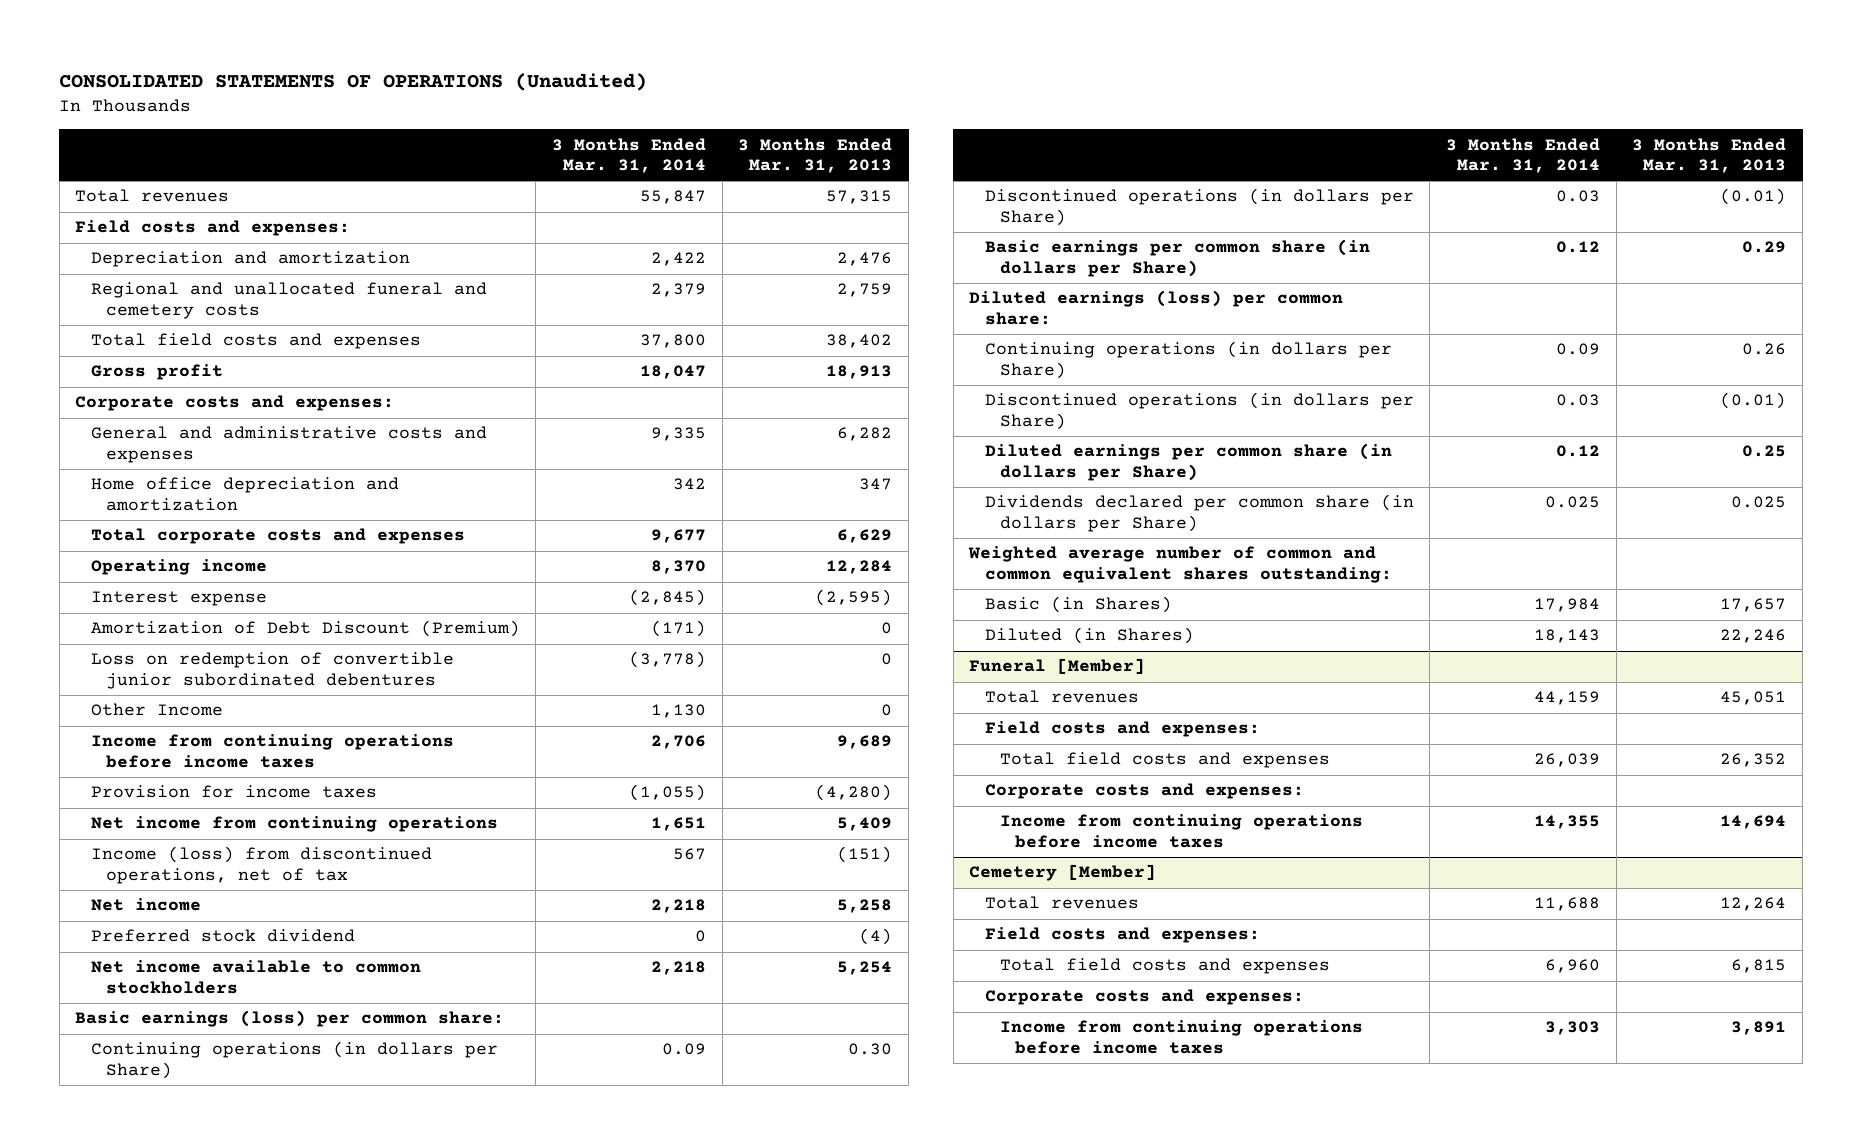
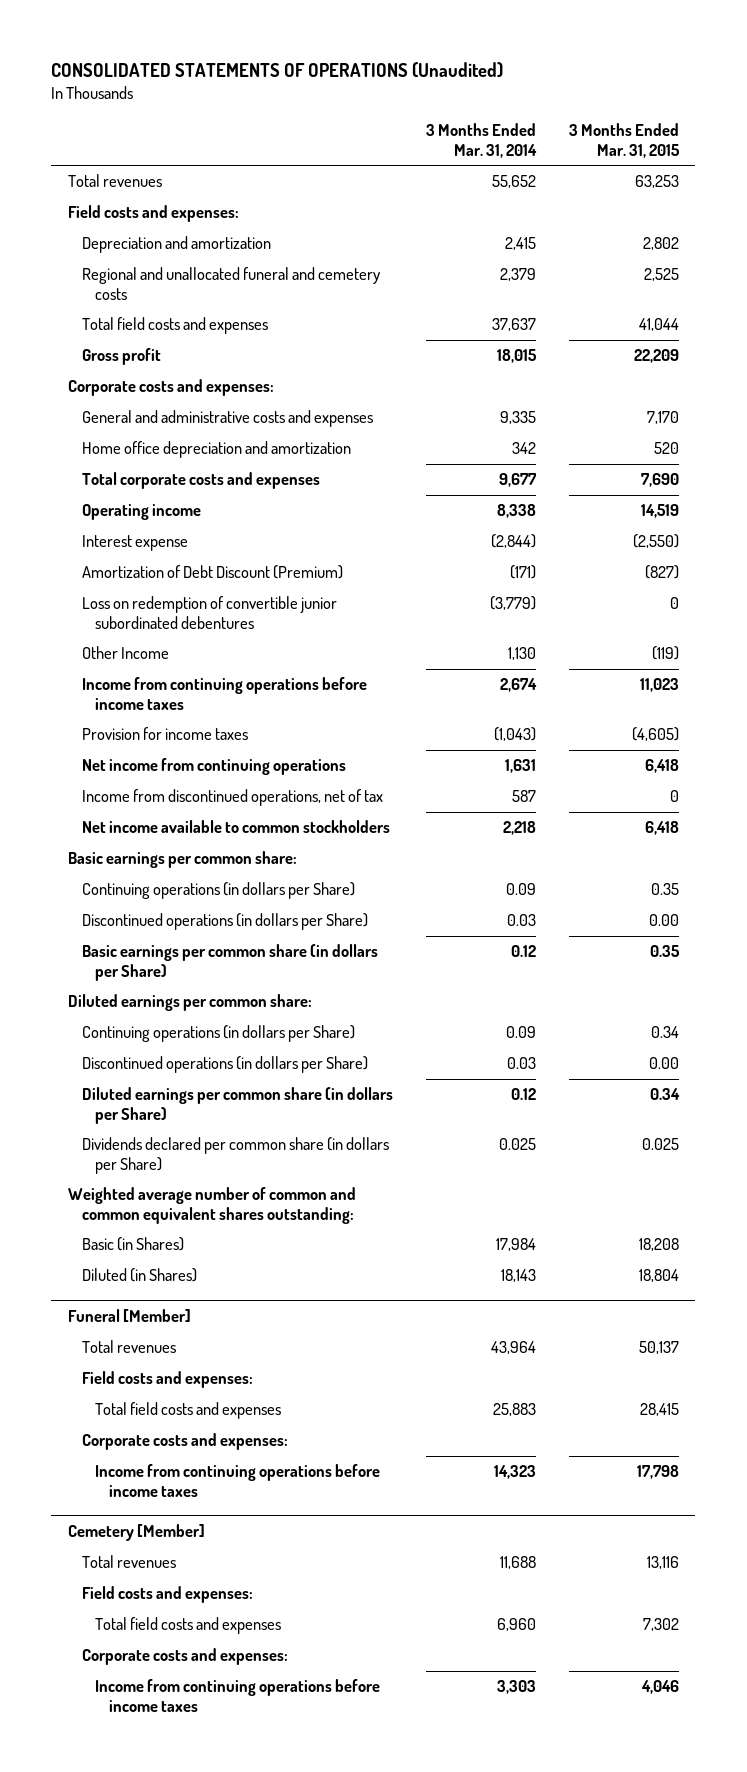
- | 3 Months Ended Mar. 31, 2014 | 3 Months Ended Mar. 31, 2013
+ | 3 Months Ended Mar. 31, 2014 | 3 Months Ended Mar. 31, 2015
- Total revenues | 55,847 | 57,315
+ Total revenues | 55,652 | 63,253
- Depreciation and amortization | 2,422 | 2,476
+ Depreciation and amortization | 2,415 | 2,802
- Total field costs and expenses | 37,800 | 38,402
- Gross profit | 18,047 | 18,913
+ Total field costs and expenses | 37,637 | 41,044
+ Gross profit | 18,015 | 22,209
- Operating income | 8,370 | 12,284
- Interest expense | (2,845) | (2,595)
+ Operating income | 8,338 | 14,519
+ Interest expense | (2,844) | (2,550)
- Loss on redemption of convertible junior subordinated debentures | (3,778) | 0
+ Loss on redemption of convertible junior subordinated debentures | (3,779) | 0
- Income from continuing operations before income taxes | 2,706 | 9,689
- Provision for income taxes | (1,055) | (4,280)
- Net income from continuing operations | 1,651 | 5,409
- Income (loss) from discontinued operations, net of tax | 567 | (151)
- Net income | 2,218 | 5,258
- Preferred stock dividend | 0 | (4)
+ Income from continuing operations before income taxes | 2,674 | 11,023
+ Provision for income taxes | (1,043) | (4,605)
+ Net income from continuing operations | 1,631 | 6,418
+ Income from discontinued operations, net of tax | 587 | 0
- Basic earnings (loss) per common share:
+ Basic earnings per common share:
- Diluted earnings (loss) per common share:
+ Diluted earnings per common share:
@ Funeral [Member]
- Total revenues | 44,159 | 45,051
+ Total revenues | 43,964 | 50,137
- Total field costs and expenses | 26,039 | 26,352
+ Total field costs and expenses | 25,883 | 28,415
- Income from continuing operations before income taxes | 14,355 | 14,694
+ Income from continuing operations before income taxes | 14,323 | 17,798

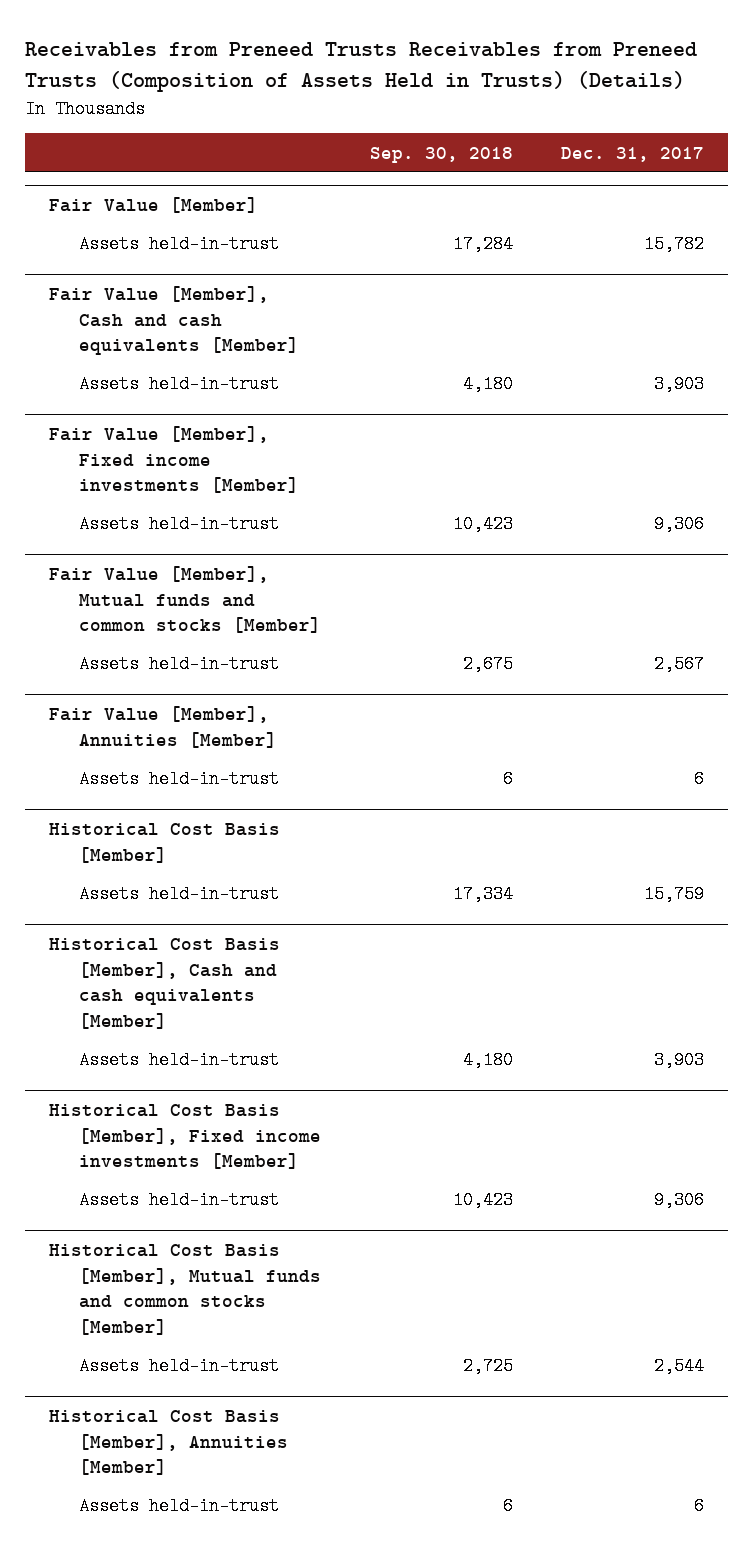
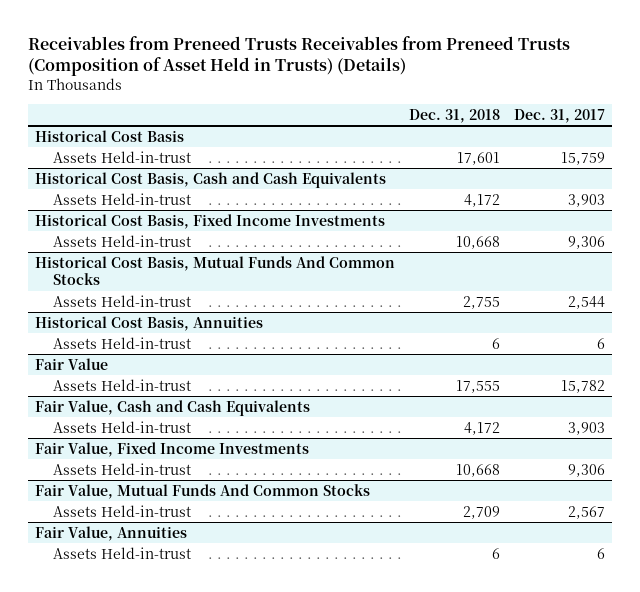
- Receivables from Preneed Trusts Receivables from Preneed Trusts (Composition of Assets Held in Trusts) (Details)
+ Receivables from Preneed Trusts Receivables from Preneed Trusts (Composition of Asset Held in Trusts) (Details)
- | Sep. 30, 2018 | Dec. 31, 2017
+ | Dec. 31, 2018 | Dec. 31, 2017
- Fair Value [Member]
- Assets held-in-trust | 17,284 | 15,782
- Fair Value [Member], Cash and cash equivalents [Member]
- Assets held-in-trust | 4,180 | 3,903
- Fair Value [Member], Fixed income investments [Member]
- Assets held-in-trust | 10,423 | 9,306
- Fair Value [Member], Mutual funds and common stocks [Member]
- Assets held-in-trust | 2,675 | 2,567
- Fair Value [Member], Annuities [Member]
- Assets held-in-trust | 6 | 6
- Historical Cost Basis [Member]
- Assets held-in-trust | 17,334 | 15,759
- Historical Cost Basis [Member], Cash and cash equivalents [Member]
- Assets held-in-trust | 4,180 | 3,903
- Historical Cost Basis [Member], Fixed income investments [Member]
- Assets held-in-trust | 10,423 | 9,306
- Historical Cost Basis [Member], Mutual funds and common stocks [Member]
- Assets held-in-trust | 2,725 | 2,544
- Historical Cost Basis [Member], Annuities [Member]
- Assets held-in-trust | 6 | 6
+ Historical Cost Basis
+ Assets Held-in-trust | 17,601 | 15,759
+ Historical Cost Basis, Cash and Cash Equivalents
+ Assets Held-in-trust | 4,172 | 3,903
+ Historical Cost Basis, Fixed Income Investments
+ Assets Held-in-trust | 10,668 | 9,306
+ Historical Cost Basis, Mutual Funds And Common Stocks
+ Assets Held-in-trust | 2,755 | 2,544
+ Historical Cost Basis, Annuities
+ Assets Held-in-trust | 6 | 6
+ Fair Value
+ Assets Held-in-trust | 17,555 | 15,782
+ Fair Value, Cash and Cash Equivalents
+ Assets Held-in-trust | 4,172 | 3,903
+ Fair Value, Fixed Income Investments
+ Assets Held-in-trust | 10,668 | 9,306
+ Fair Value, Mutual Funds And Common Stocks
+ Assets Held-in-trust | 2,709 | 2,567
+ Fair Value, Annuities
+ Assets Held-in-trust | 6 | 6

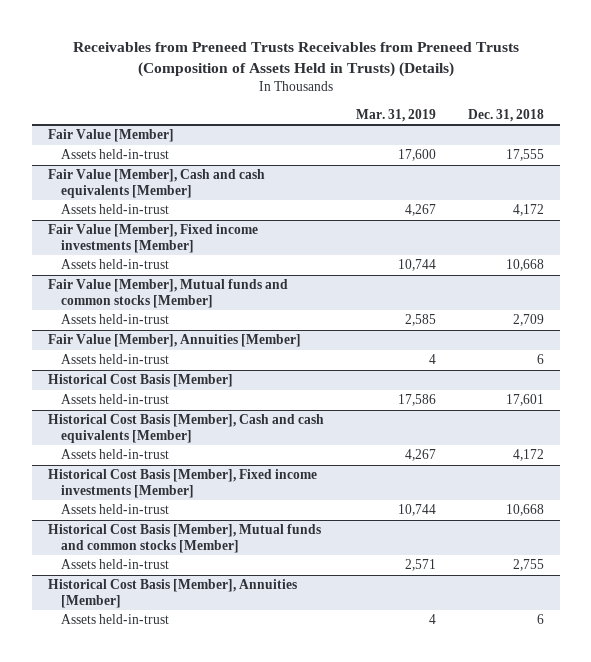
- Receivables from Preneed Trusts Receivables from Preneed Trusts (Composition of Asset Held in Trusts) (Details)
+ Receivables from Preneed Trusts Receivables from Preneed Trusts (Composition of Assets Held in Trusts) (Details)
- | Dec. 31, 2018 | Dec. 31, 2017
+ | Mar. 31, 2019 | Dec. 31, 2018
- Historical Cost Basis
- Assets Held-in-trust | 17,601 | 15,759
- Historical Cost Basis, Cash and Cash Equivalents
- Assets Held-in-trust | 4,172 | 3,903
- Historical Cost Basis, Fixed Income Investments
- Assets Held-in-trust | 10,668 | 9,306
- Historical Cost Basis, Mutual Funds And Common Stocks
- Assets Held-in-trust | 2,755 | 2,544
- Historical Cost Basis, Annuities
- Assets Held-in-trust | 6 | 6
- Fair Value
- Assets Held-in-trust | 17,555 | 15,782
- Fair Value, Cash and Cash Equivalents
- Assets Held-in-trust | 4,172 | 3,903
- Fair Value, Fixed Income Investments
- Assets Held-in-trust | 10,668 | 9,306
- Fair Value, Mutual Funds And Common Stocks
- Assets Held-in-trust | 2,709 | 2,567
- Fair Value, Annuities
- Assets Held-in-trust | 6 | 6
+ Fair Value [Member]
+ Assets held-in-trust | 17,600 | 17,555
+ Fair Value [Member], Cash and cash equivalents [Member]
+ Assets held-in-trust | 4,267 | 4,172
+ Fair Value [Member], Fixed income investments [Member]
+ Assets held-in-trust | 10,744 | 10,668
+ Fair Value [Member], Mutual funds and common stocks [Member]
+ Assets held-in-trust | 2,585 | 2,709
+ Fair Value [Member], Annuities [Member]
+ Assets held-in-trust | 4 | 6
+ Historical Cost Basis [Member]
+ Assets held-in-trust | 17,586 | 17,601
+ Historical Cost Basis [Member], Cash and cash equivalents [Member]
+ Assets held-in-trust | 4,267 | 4,172
+ Historical Cost Basis [Member], Fixed income investments [Member]
+ Assets held-in-trust | 10,744 | 10,668
+ Historical Cost Basis [Member], Mutual funds and common stocks [Member]
+ Assets held-in-trust | 2,571 | 2,755
+ Historical Cost Basis [Member], Annuities [Member]
+ Assets held-in-trust | 4 | 6

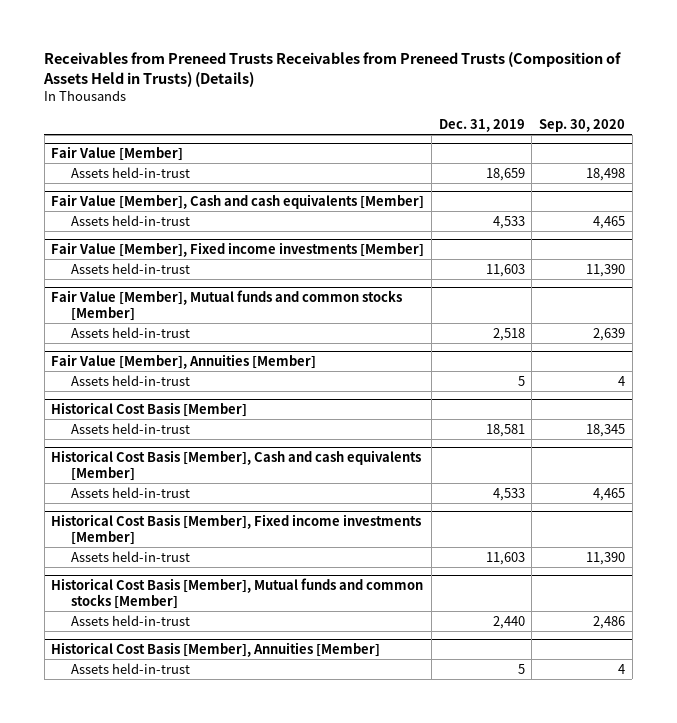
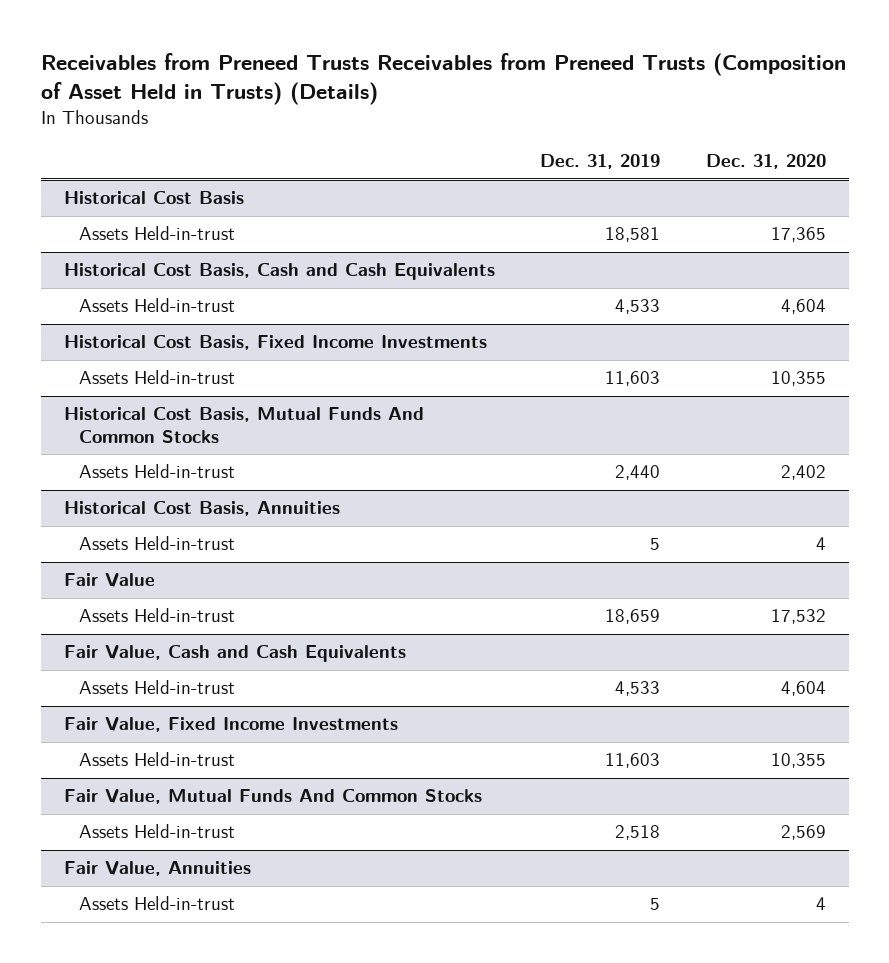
- Receivables from Preneed Trusts Receivables from Preneed Trusts (Composition of Assets Held in Trusts) (Details)
+ Receivables from Preneed Trusts Receivables from Preneed Trusts (Composition of Asset Held in Trusts) (Details)
- | Dec. 31, 2019 | Sep. 30, 2020
+ | Dec. 31, 2019 | Dec. 31, 2020
- Fair Value [Member]
- Assets held-in-trust | 18,659 | 18,498
- Fair Value [Member], Cash and cash equivalents [Member]
- Assets held-in-trust | 4,533 | 4,465
- Fair Value [Member], Fixed income investments [Member]
- Assets held-in-trust | 11,603 | 11,390
- Fair Value [Member], Mutual funds and common stocks [Member]
- Assets held-in-trust | 2,518 | 2,639
- Fair Value [Member], Annuities [Member]
- Assets held-in-trust | 5 | 4
- Historical Cost Basis [Member]
- Assets held-in-trust | 18,581 | 18,345
- Historical Cost Basis [Member], Cash and cash equivalents [Member]
- Assets held-in-trust | 4,533 | 4,465
- Historical Cost Basis [Member], Fixed income investments [Member]
- Assets held-in-trust | 11,603 | 11,390
- Historical Cost Basis [Member], Mutual funds and common stocks [Member]
- Assets held-in-trust | 2,440 | 2,486
- Historical Cost Basis [Member], Annuities [Member]
- Assets held-in-trust | 5 | 4
+ Historical Cost Basis
+ Assets Held-in-trust | 18,581 | 17,365
+ Historical Cost Basis, Cash and Cash Equivalents
+ Assets Held-in-trust | 4,533 | 4,604
+ Historical Cost Basis, Fixed Income Investments
+ Assets Held-in-trust | 11,603 | 10,355
+ Historical Cost Basis, Mutual Funds And Common Stocks
+ Assets Held-in-trust | 2,440 | 2,402
+ Historical Cost Basis, Annuities
+ Assets Held-in-trust | 5 | 4
+ Fair Value
+ Assets Held-in-trust | 18,659 | 17,532
+ Fair Value, Cash and Cash Equivalents
+ Assets Held-in-trust | 4,533 | 4,604
+ Fair Value, Fixed Income Investments
+ Assets Held-in-trust | 11,603 | 10,355
+ Fair Value, Mutual Funds And Common Stocks
+ Assets Held-in-trust | 2,518 | 2,569
+ Fair Value, Annuities
+ Assets Held-in-trust | 5 | 4

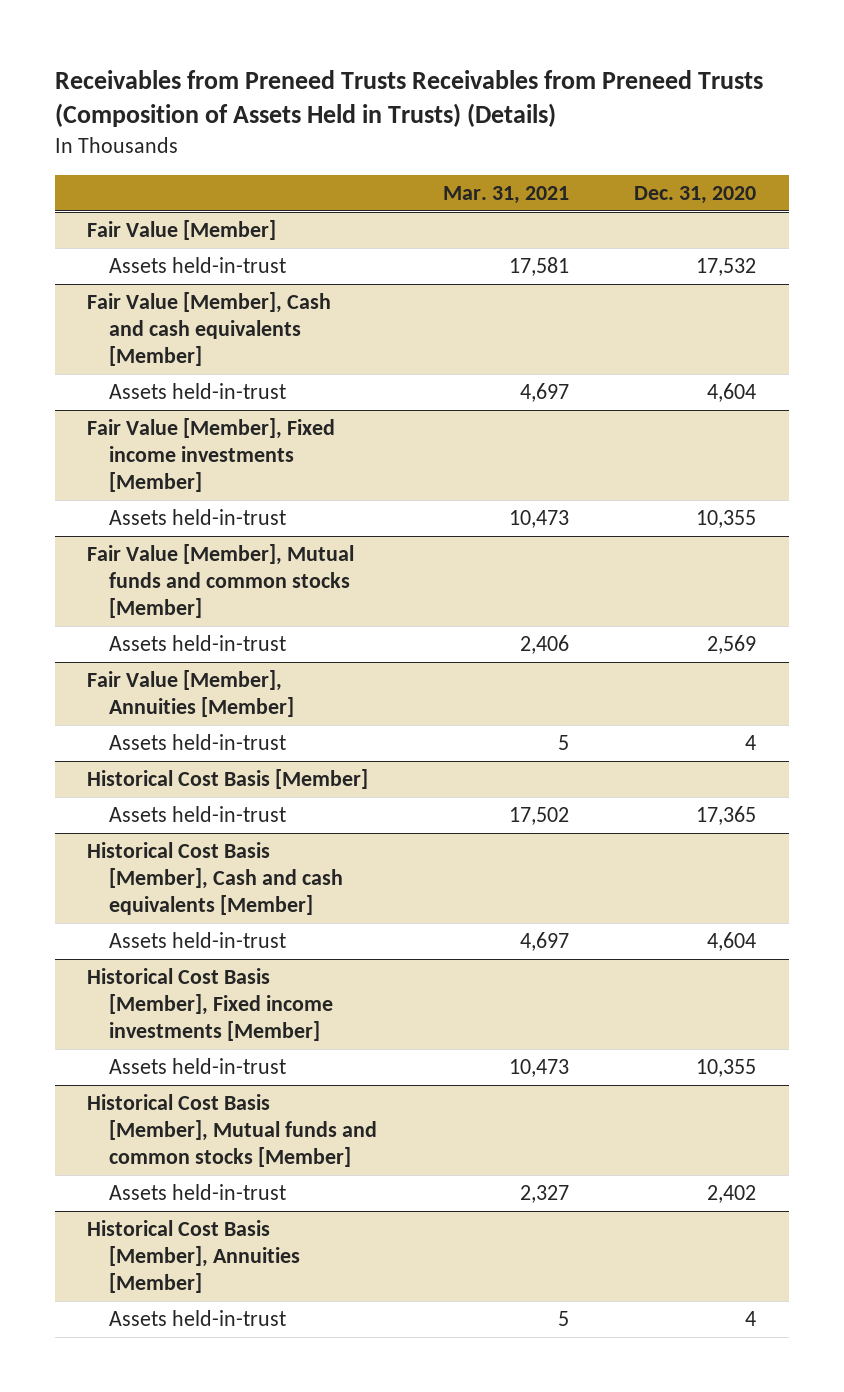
- Receivables from Preneed Trusts Receivables from Preneed Trusts (Composition of Asset Held in Trusts) (Details)
+ Receivables from Preneed Trusts Receivables from Preneed Trusts (Composition of Assets Held in Trusts) (Details)
- | Dec. 31, 2019 | Dec. 31, 2020
+ | Mar. 31, 2021 | Dec. 31, 2020
- Historical Cost Basis
- Assets Held-in-trust | 18,581 | 17,365
- Historical Cost Basis, Cash and Cash Equivalents
- Assets Held-in-trust | 4,533 | 4,604
- Historical Cost Basis, Fixed Income Investments
- Assets Held-in-trust | 11,603 | 10,355
- Historical Cost Basis, Mutual Funds And Common Stocks
- Assets Held-in-trust | 2,440 | 2,402
- Historical Cost Basis, Annuities
- Assets Held-in-trust | 5 | 4
- Fair Value
- Assets Held-in-trust | 18,659 | 17,532
- Fair Value, Cash and Cash Equivalents
- Assets Held-in-trust | 4,533 | 4,604
- Fair Value, Fixed Income Investments
- Assets Held-in-trust | 11,603 | 10,355
- Fair Value, Mutual Funds And Common Stocks
- Assets Held-in-trust | 2,518 | 2,569
- Fair Value, Annuities
- Assets Held-in-trust | 5 | 4
+ Fair Value [Member]
+ Assets held-in-trust | 17,581 | 17,532
+ Fair Value [Member], Cash and cash equivalents [Member]
+ Assets held-in-trust | 4,697 | 4,604
+ Fair Value [Member], Fixed income investments [Member]
+ Assets held-in-trust | 10,473 | 10,355
+ Fair Value [Member], Mutual funds and common stocks [Member]
+ Assets held-in-trust | 2,406 | 2,569
+ Fair Value [Member], Annuities [Member]
+ Assets held-in-trust | 5 | 4
+ Historical Cost Basis [Member]
+ Assets held-in-trust | 17,502 | 17,365
+ Historical Cost Basis [Member], Cash and cash equivalents [Member]
+ Assets held-in-trust | 4,697 | 4,604
+ Historical Cost Basis [Member], Fixed income investments [Member]
+ Assets held-in-trust | 10,473 | 10,355
+ Historical Cost Basis [Member], Mutual funds and common stocks [Member]
+ Assets held-in-trust | 2,327 | 2,402
+ Historical Cost Basis [Member], Annuities [Member]
+ Assets held-in-trust | 5 | 4

